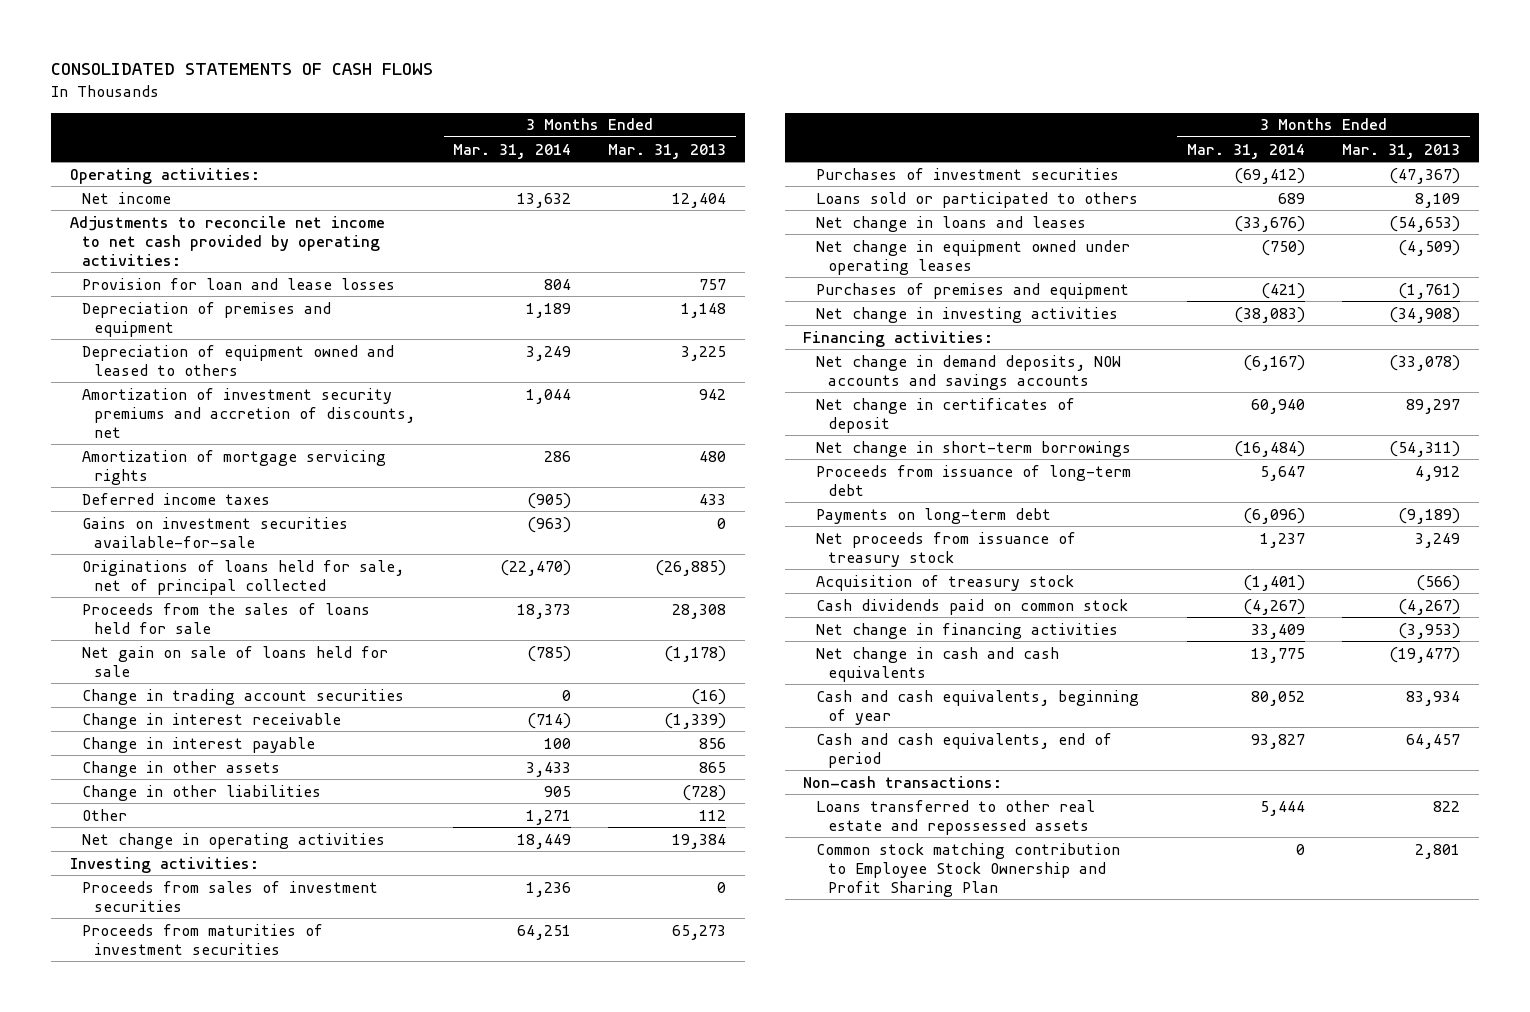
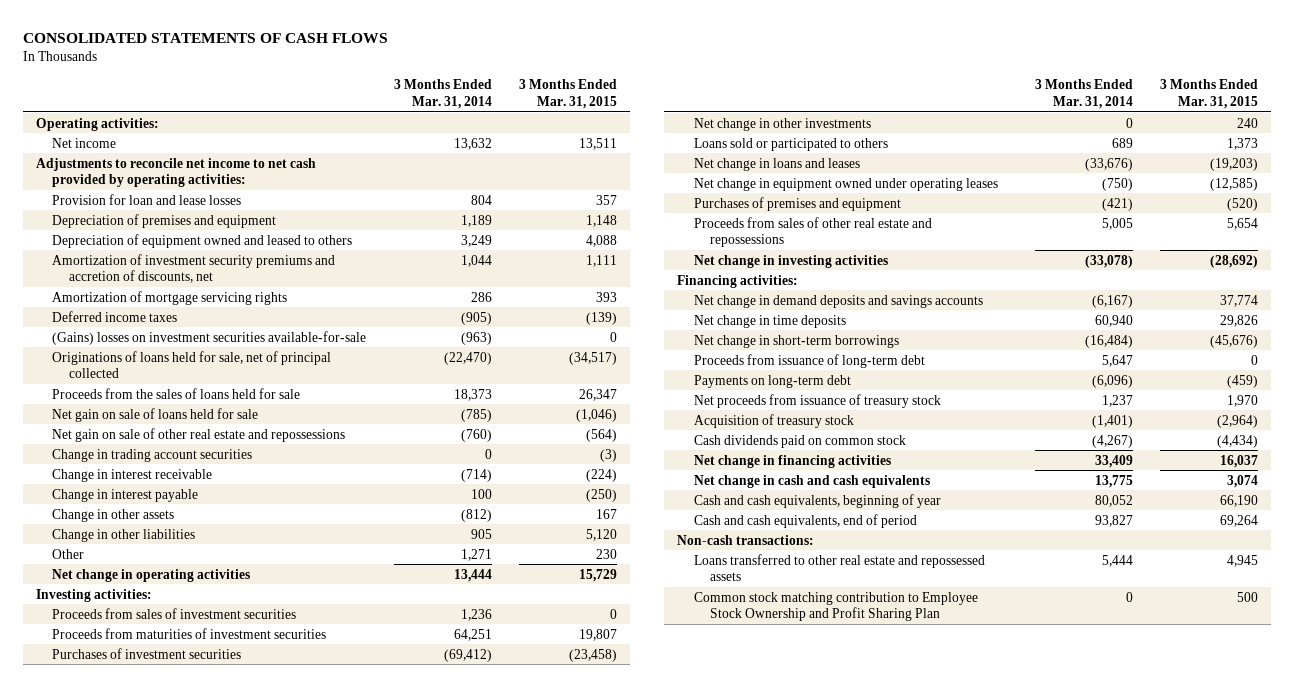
- | 3 Months Ended Mar. 31, 2014 | 3 Months Ended Mar. 31, 2013
+ | 3 Months Ended Mar. 31, 2014 | 3 Months Ended Mar. 31, 2015
- Gains on investment securities available-for-sale | (963) | 0
+ (Gains) losses on investment securities available-for-sale | (963) | 0
+ Net gain on sale of other real estate and repossessions | (760) | (564)
- Change in other assets | 3,433 | 865
+ Change in other assets | (812) | 167
- Net change in operating activities | 18,449 | 19,384
+ Net change in operating activities | 13,444 | 15,729
+ Net change in other investments | 0 | 240
- Net change in investing activities | (38,083) | (34,908)
+ Proceeds from sales of other real estate and repossessions | 5,005 | 5,654
+ Net change in investing activities | (33,078) | (28,692)
- Net change in demand deposits, NOW accounts and savings accounts | (6,167) | (33,078)
- Net change in certificates of deposit | 60,940 | 89,297
+ Net change in demand deposits and savings accounts | (6,167) | 37,774
+ Net change in time deposits | 60,940 | 29,826

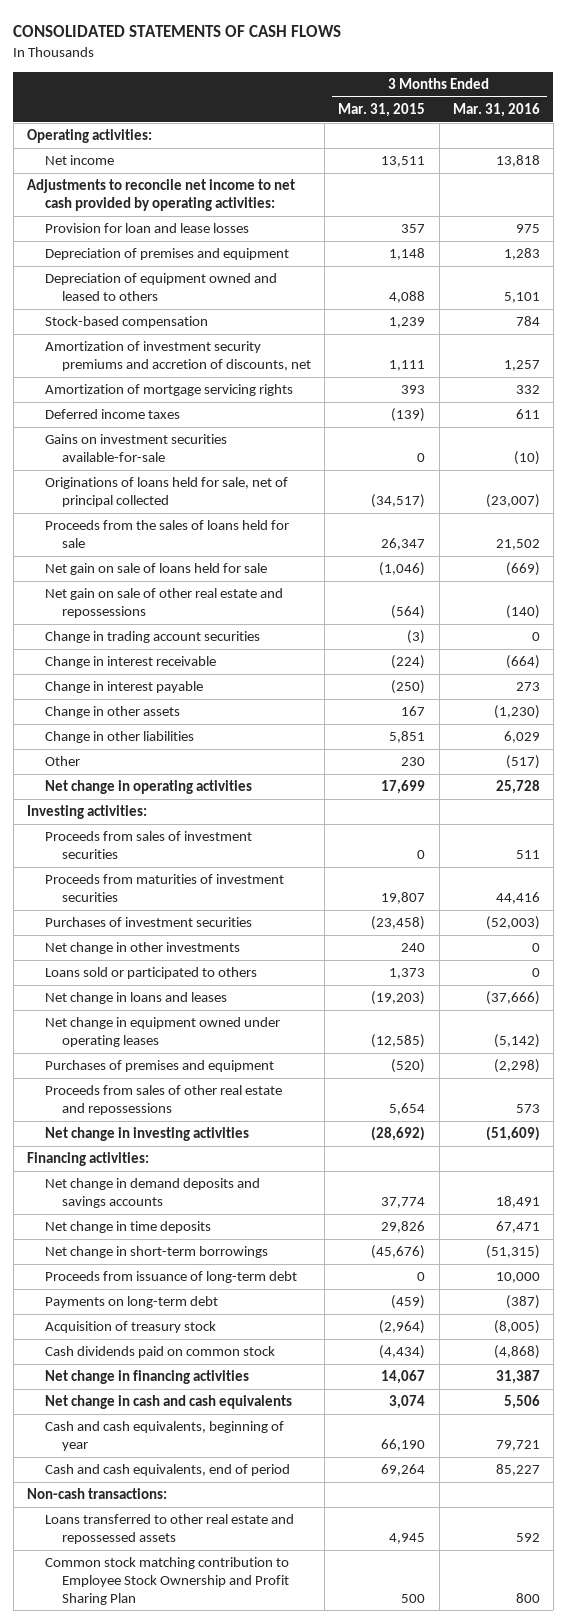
- | 3 Months Ended Mar. 31, 2014 | 3 Months Ended Mar. 31, 2015
+ | 3 Months Ended Mar. 31, 2015 | 3 Months Ended Mar. 31, 2016
+ Stock-based compensation | 1,239 | 784
- (Gains) losses on investment securities available-for-sale | (963) | 0
+ Gains on investment securities available-for-sale | 0 | (10)
- Change in other liabilities | 905 | 5,120
+ Change in other liabilities | 5,851 | 6,029
- Net change in operating activities | 13,444 | 15,729
+ Net change in operating activities | 17,699 | 25,728
- Net proceeds from issuance of treasury stock | 1,237 | 1,970
- Net change in financing activities | 33,409 | 16,037
+ Net change in financing activities | 14,067 | 31,387

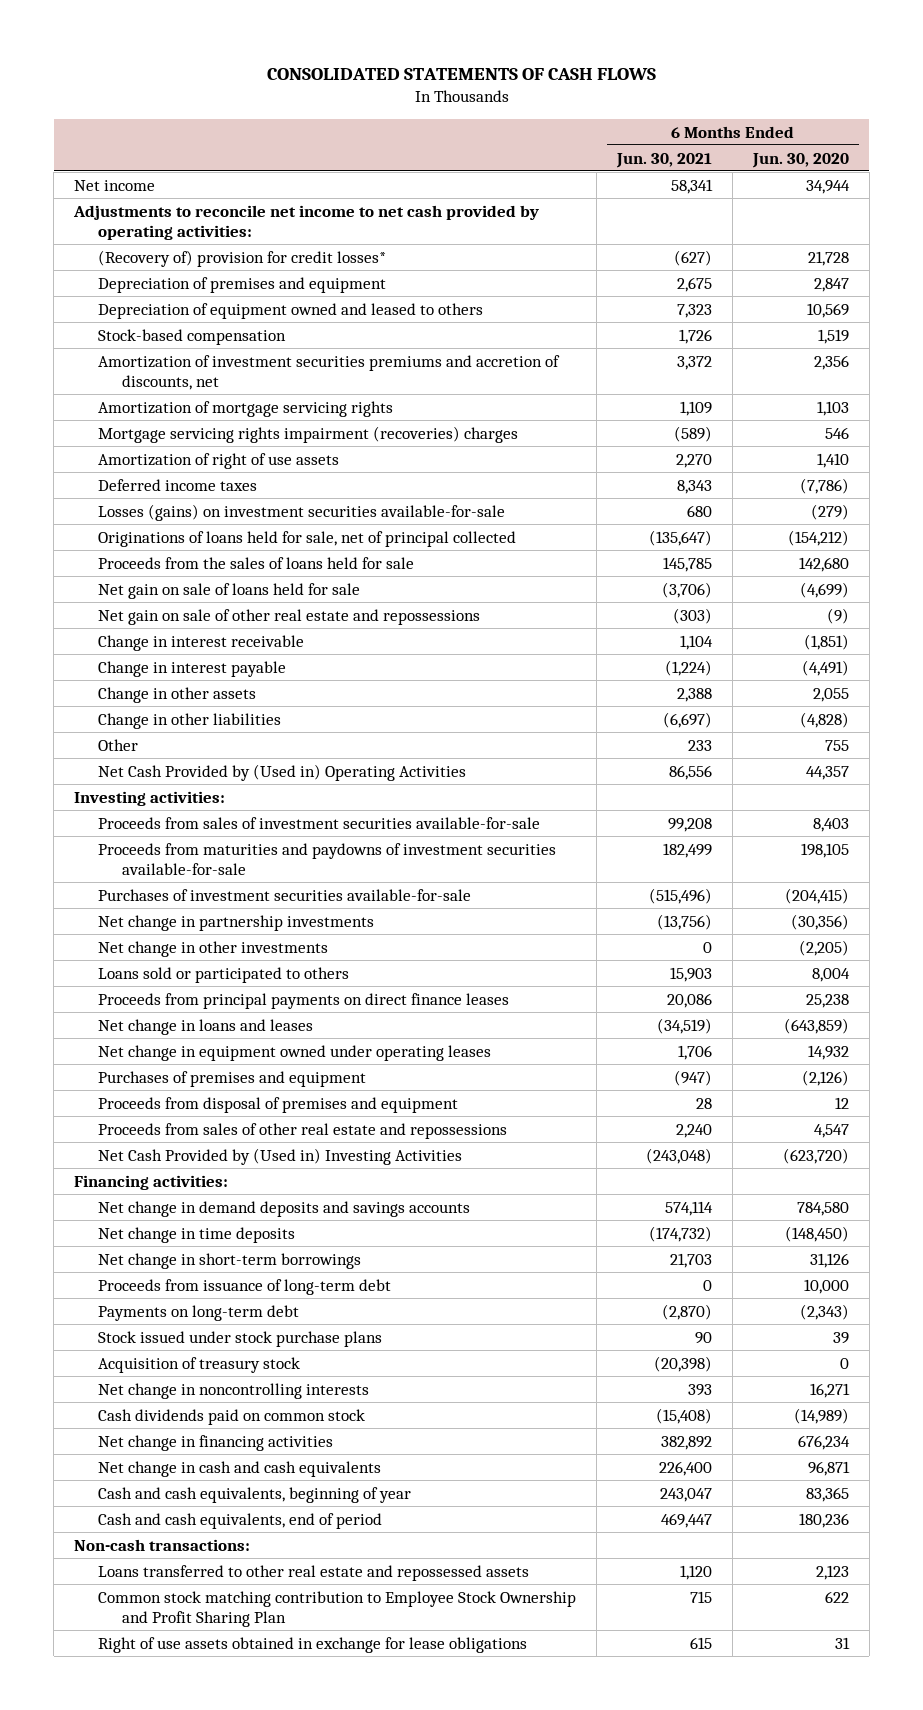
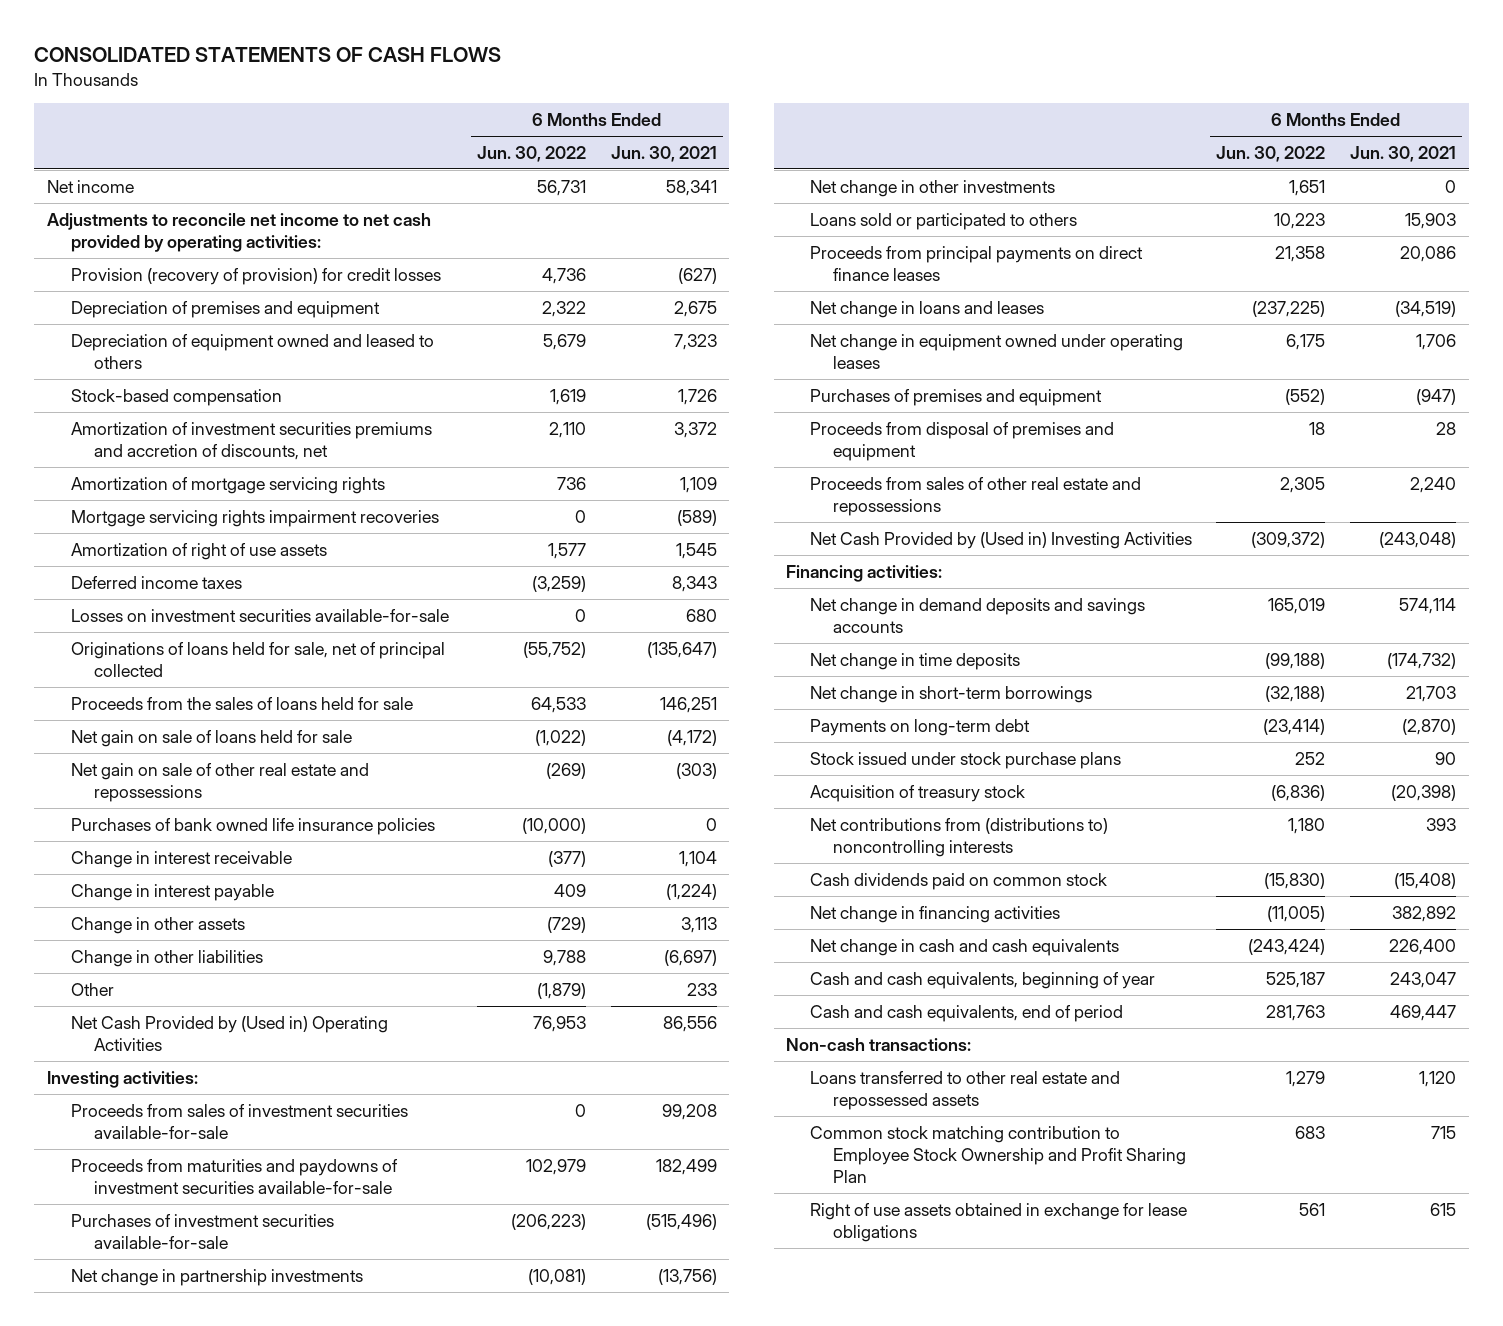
- | 6 Months Ended Jun. 30, 2021 | 6 Months Ended Jun. 30, 2020
+ | 6 Months Ended Jun. 30, 2022 | 6 Months Ended Jun. 30, 2021
- (Recovery of) provision for credit losses* | (627) | 21,728
+ Provision (recovery of provision) for credit losses | 4,736 | (627)
- Mortgage servicing rights impairment (recoveries) charges | (589) | 546
- Amortization of right of use assets | 2,270 | 1,410
+ Mortgage servicing rights impairment recoveries | 0 | (589)
+ Amortization of right of use assets | 1,577 | 1,545
- Losses (gains) on investment securities available-for-sale | 680 | (279)
+ Losses on investment securities available-for-sale | 0 | 680
- Proceeds from the sales of loans held for sale | 145,785 | 142,680
- Net gain on sale of loans held for sale | (3,706) | (4,699)
+ Proceeds from the sales of loans held for sale | 64,533 | 146,251
+ Net gain on sale of loans held for sale | (1,022) | (4,172)
+ Purchases of bank owned life insurance policies | (10,000) | 0
- Change in other assets | 2,388 | 2,055
+ Change in other assets | (729) | 3,113
- Proceeds from issuance of long-term debt | 0 | 10,000
- Net change in noncontrolling interests | 393 | 16,271
+ Net contributions from (distributions to) noncontrolling interests | 1,180 | 393

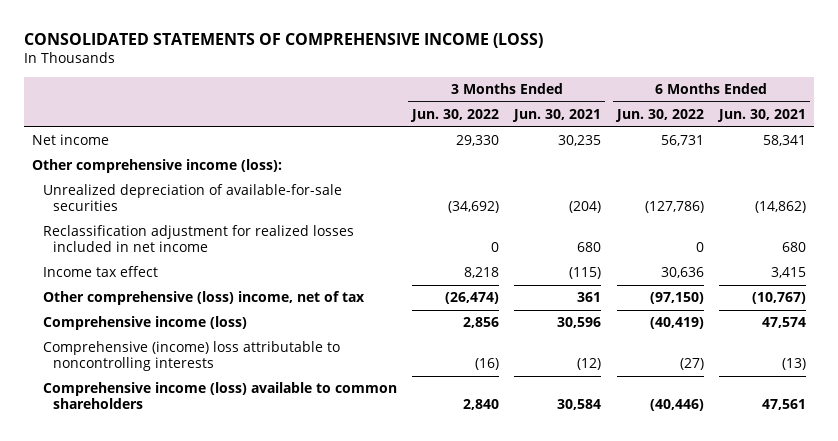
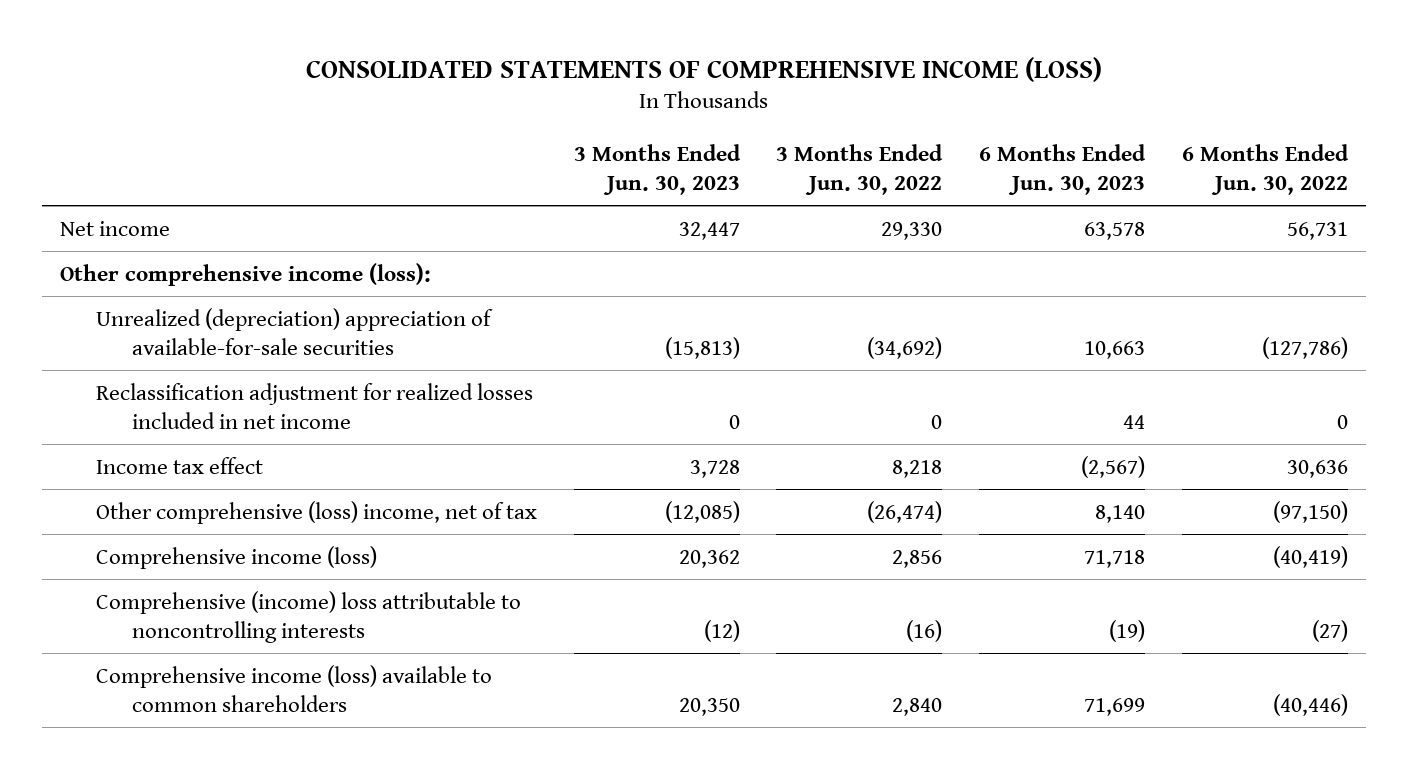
- | 3 Months Ended Jun. 30, 2022 | 3 Months Ended Jun. 30, 2021 | 6 Months Ended Jun. 30, 2022 | 6 Months Ended Jun. 30, 2021
+ | 3 Months Ended Jun. 30, 2023 | 3 Months Ended Jun. 30, 2022 | 6 Months Ended Jun. 30, 2023 | 6 Months Ended Jun. 30, 2022
- Unrealized depreciation of available-for-sale securities | (34,692) | (204) | (127,786) | (14,862)
+ Unrealized (depreciation) appreciation of available-for-sale securities | (15,813) | (34,692) | 10,663 | (127,786)

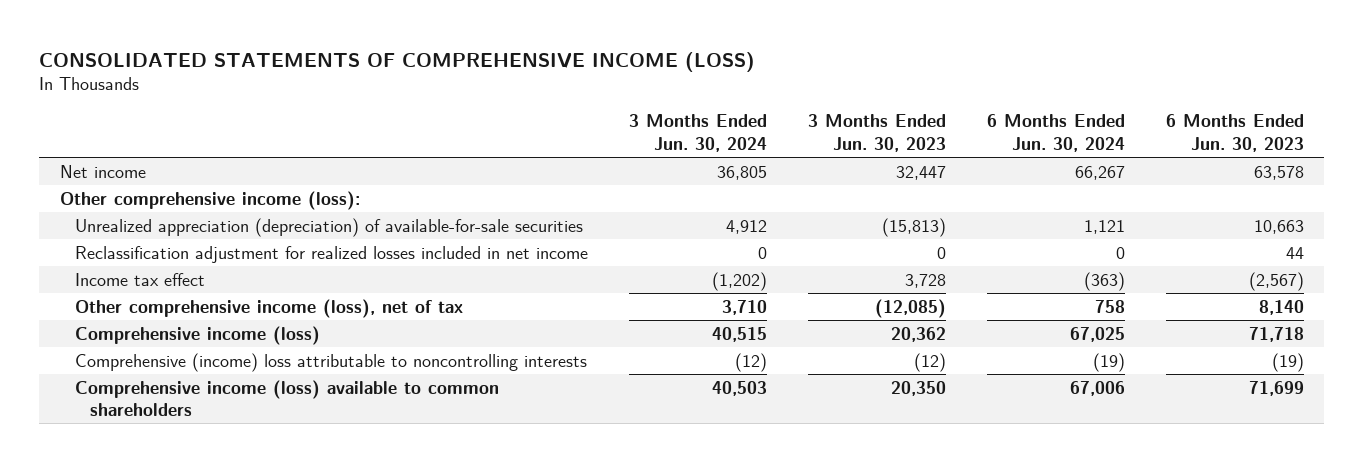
- | 3 Months Ended Jun. 30, 2023 | 3 Months Ended Jun. 30, 2022 | 6 Months Ended Jun. 30, 2023 | 6 Months Ended Jun. 30, 2022
+ | 3 Months Ended Jun. 30, 2024 | 3 Months Ended Jun. 30, 2023 | 6 Months Ended Jun. 30, 2024 | 6 Months Ended Jun. 30, 2023
- Unrealized (depreciation) appreciation of available-for-sale securities | (15,813) | (34,692) | 10,663 | (127,786)
+ Unrealized appreciation (depreciation) of available-for-sale securities | 4,912 | (15,813) | 1,121 | 10,663
- Other comprehensive (loss) income, net of tax | (12,085) | (26,474) | 8,140 | (97,150)
+ Other comprehensive income (loss), net of tax | 3,710 | (12,085) | 758 | 8,140

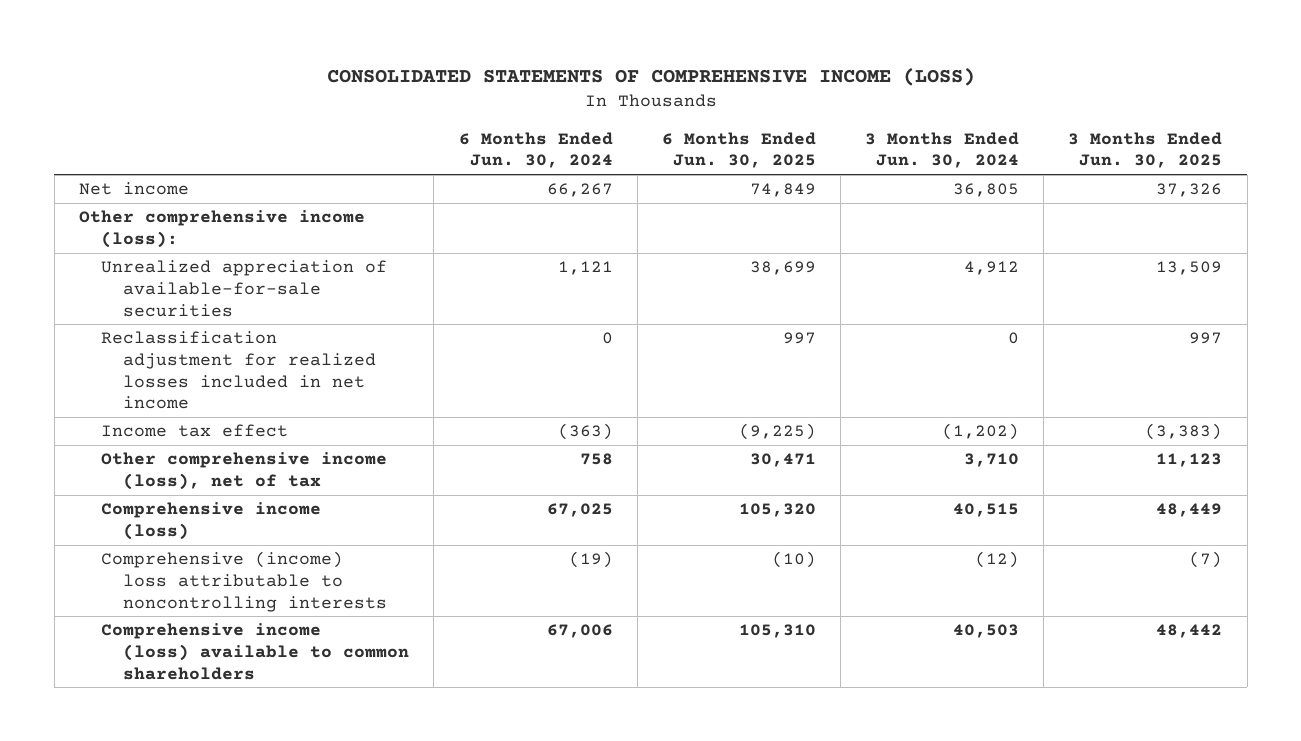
- | 3 Months Ended Jun. 30, 2024 | 3 Months Ended Jun. 30, 2023 | 6 Months Ended Jun. 30, 2024 | 6 Months Ended Jun. 30, 2023
+ | 6 Months Ended Jun. 30, 2024 | 6 Months Ended Jun. 30, 2025 | 3 Months Ended Jun. 30, 2024 | 3 Months Ended Jun. 30, 2025
- Unrealized appreciation (depreciation) of available-for-sale securities | 4,912 | (15,813) | 1,121 | 10,663
+ Unrealized appreciation of available-for-sale securities | 1,121 | 38,699 | 4,912 | 13,509

